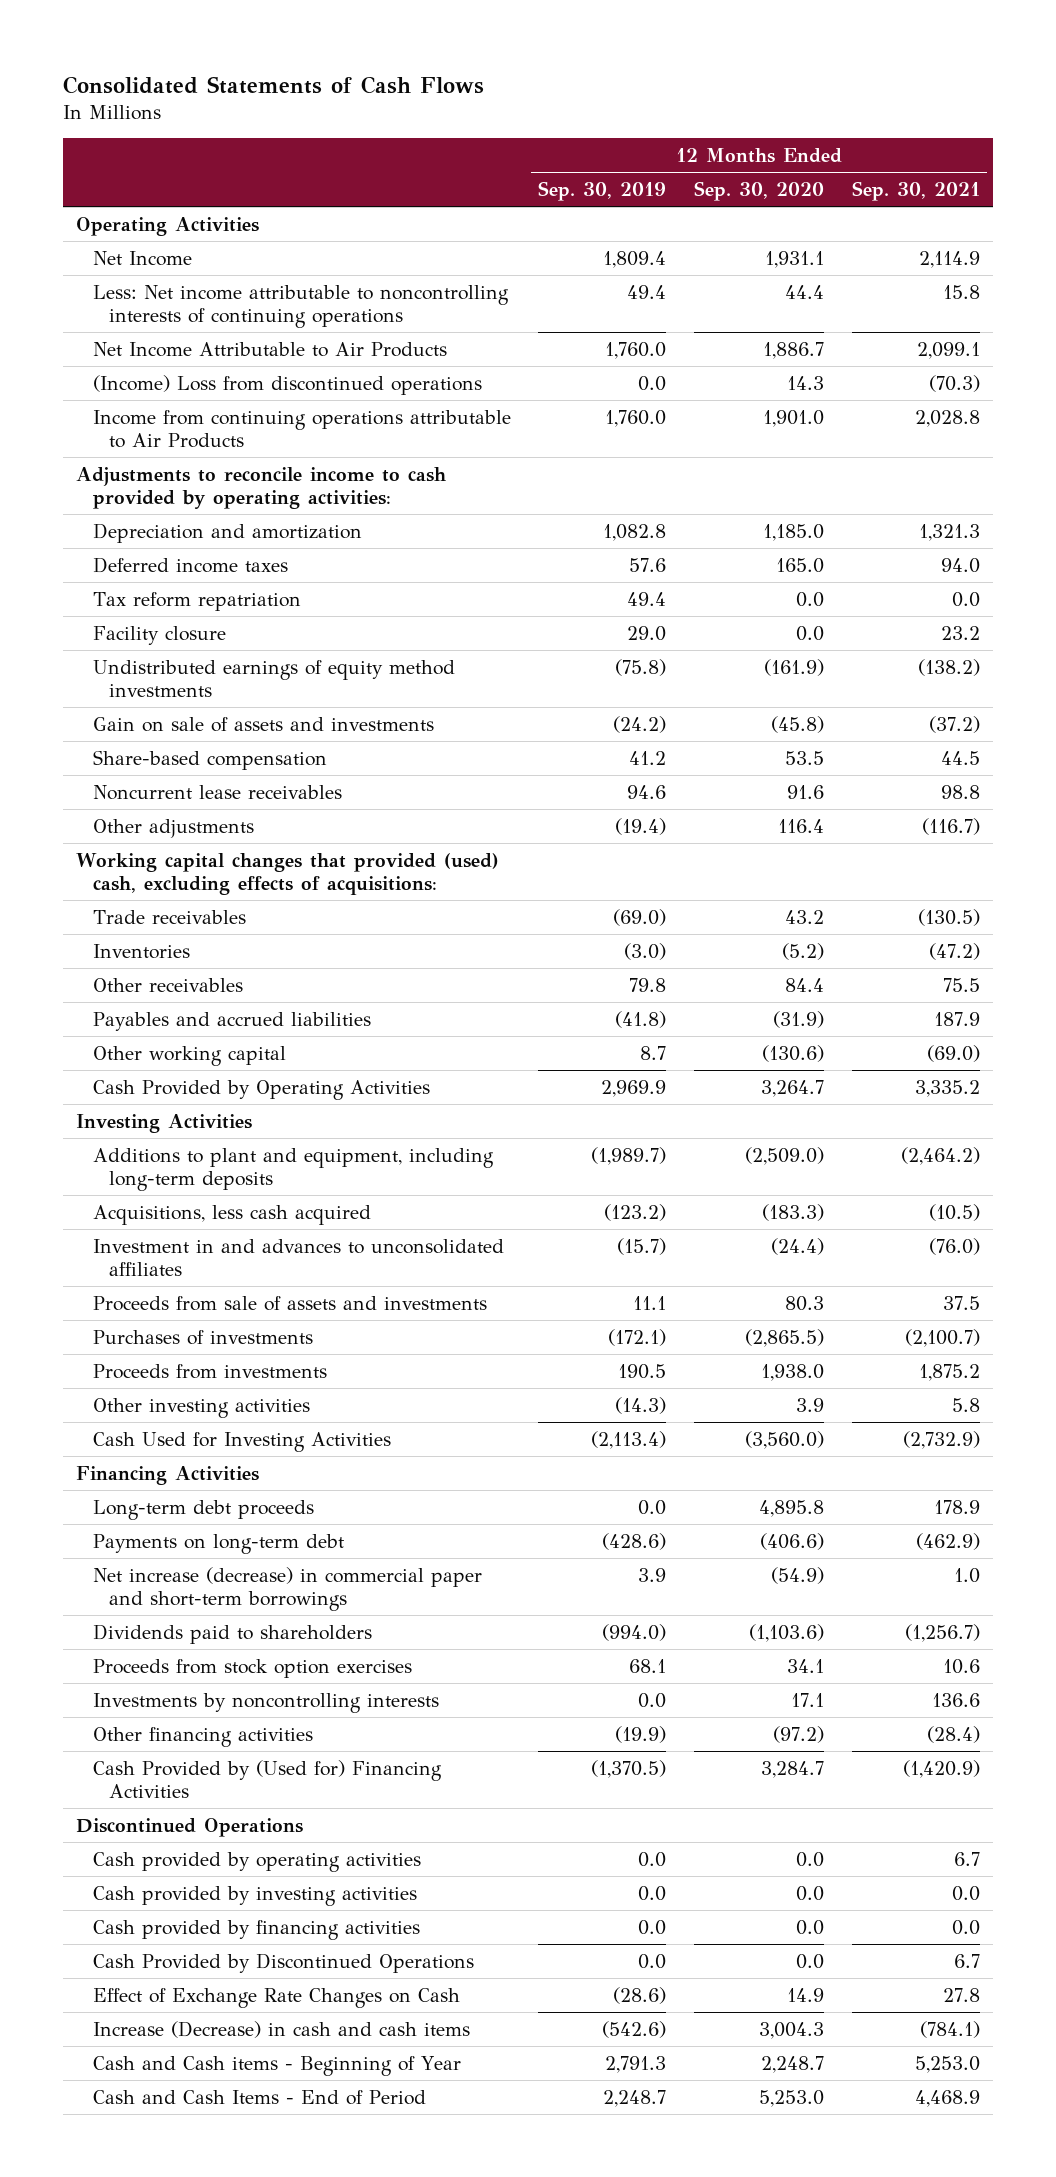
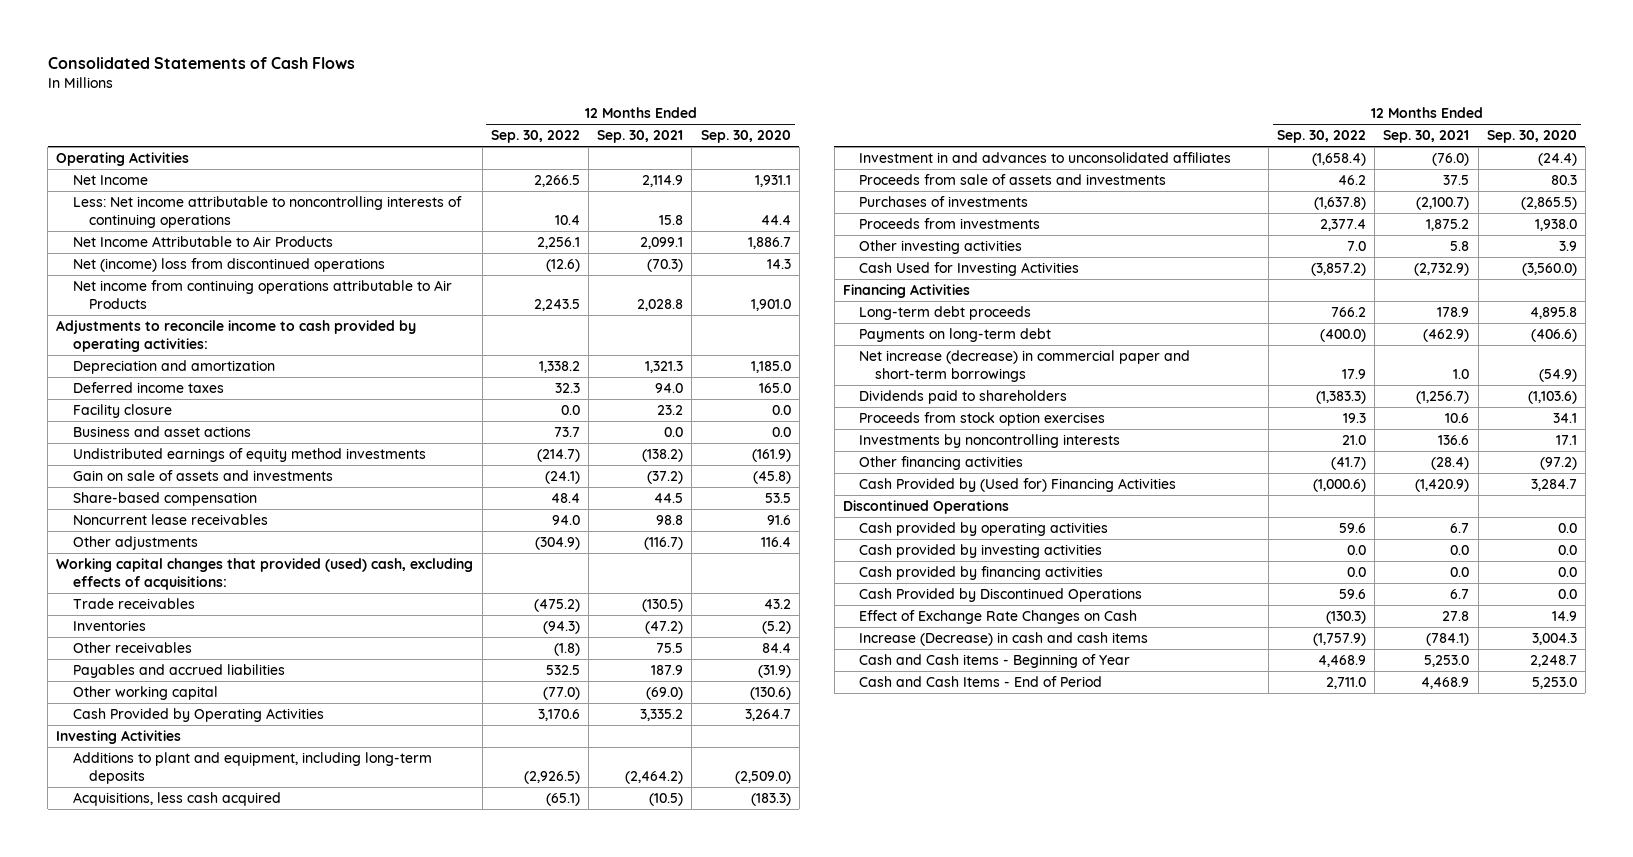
- | 12 Months Ended Sep. 30, 2019 | 12 Months Ended Sep. 30, 2020 | 12 Months Ended Sep. 30, 2021
+ | 12 Months Ended Sep. 30, 2022 | 12 Months Ended Sep. 30, 2021 | 12 Months Ended Sep. 30, 2020
- (Income) Loss from discontinued operations | 0.0 | 14.3 | (70.3)
- Income from continuing operations attributable to Air Products | 1,760.0 | 1,901.0 | 2,028.8
+ Net (income) loss from discontinued operations | (12.6) | (70.3) | 14.3
+ Net income from continuing operations attributable to Air Products | 2,243.5 | 2,028.8 | 1,901.0
- Tax reform repatriation | 49.4 | 0.0 | 0.0
+ Business and asset actions | 73.7 | 0.0 | 0.0

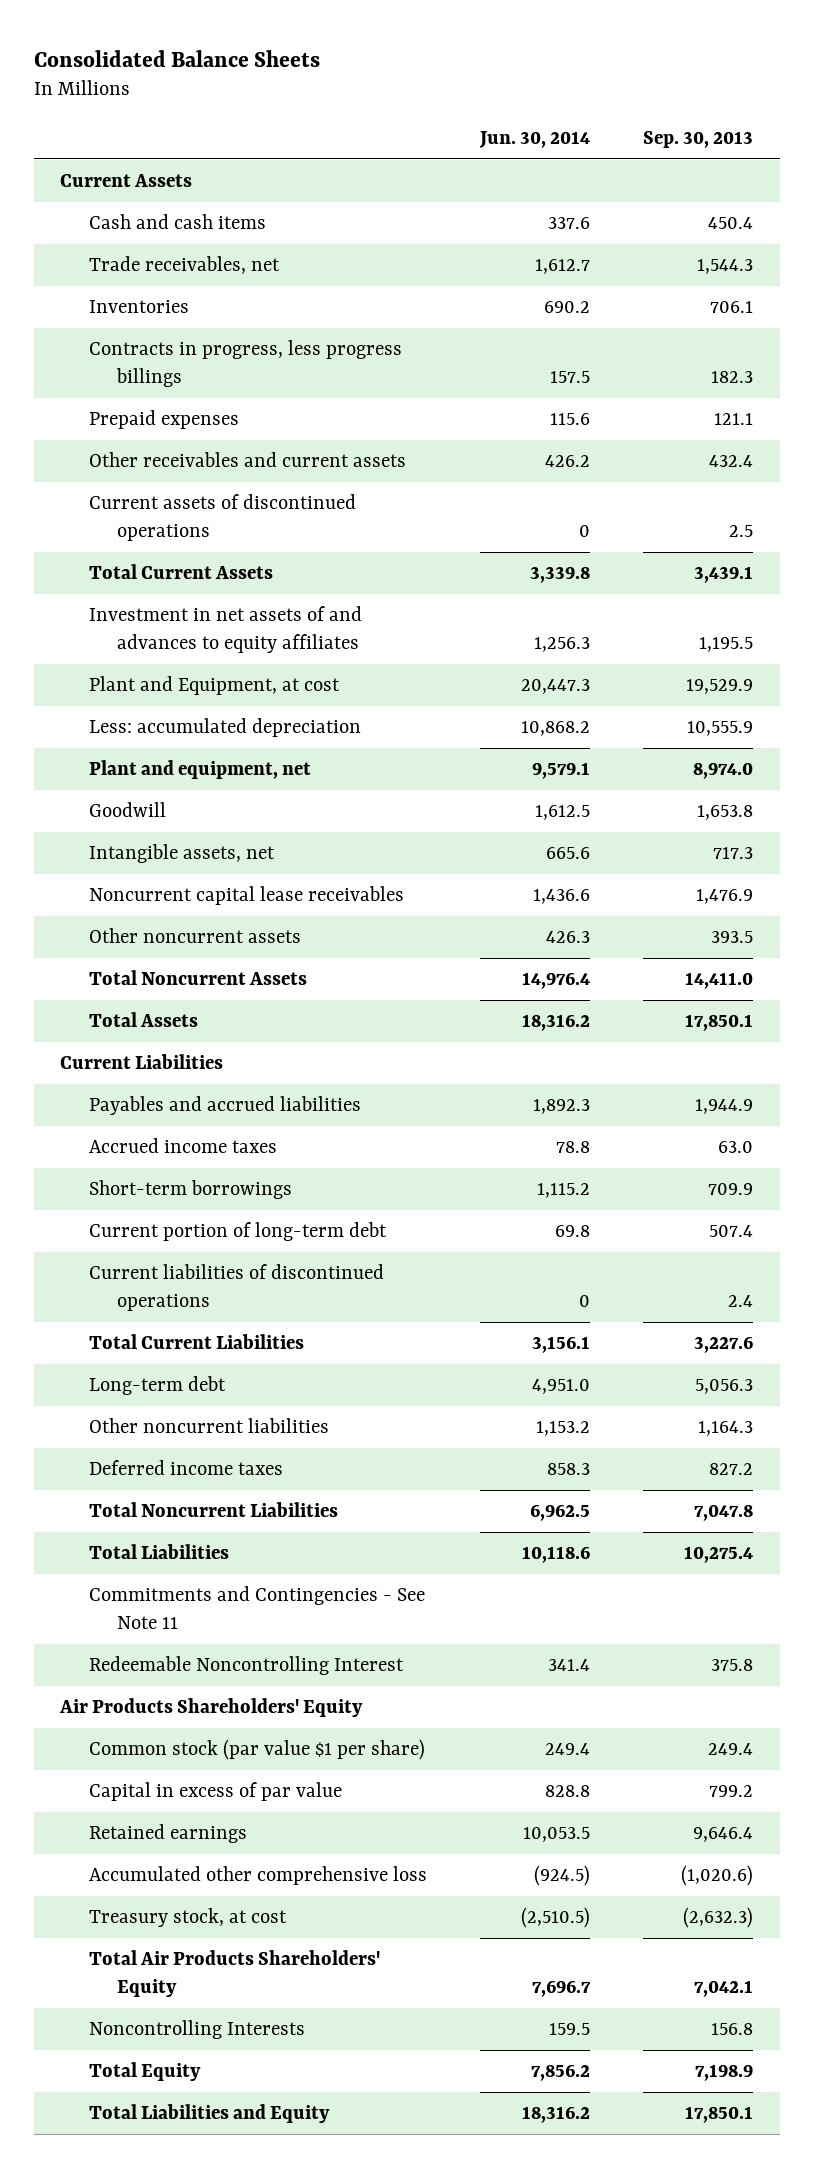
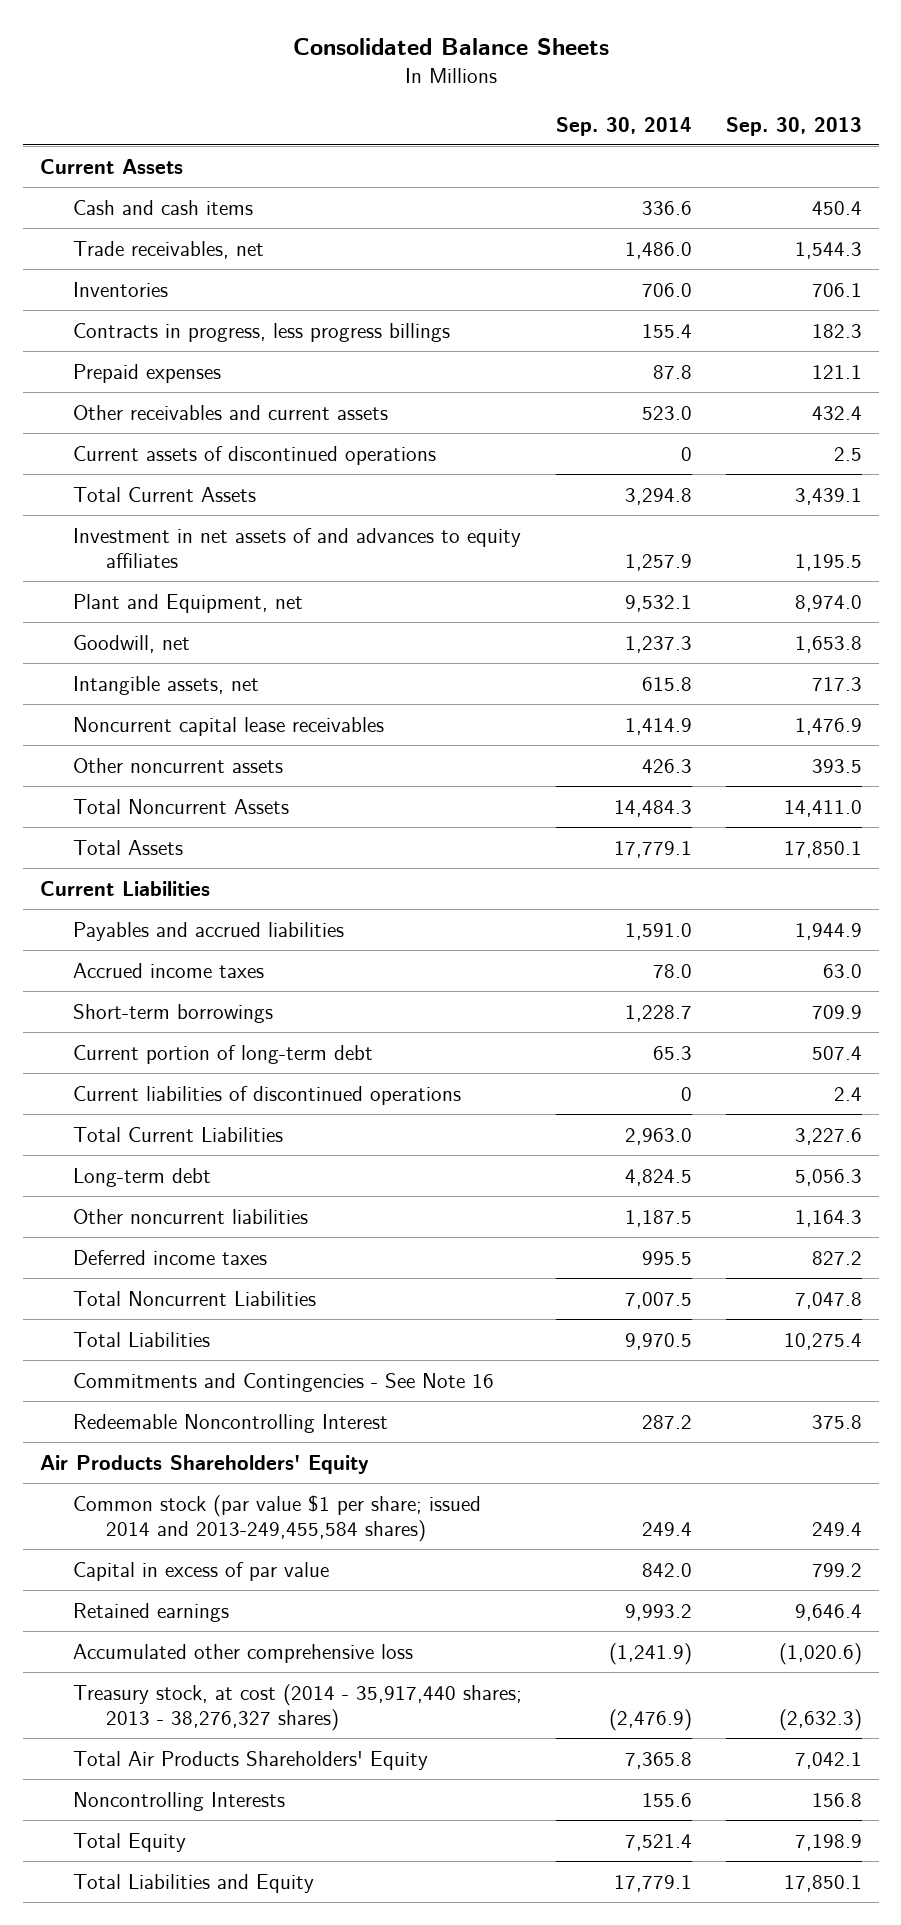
- | Jun. 30, 2014 | Sep. 30, 2013
+ | Sep. 30, 2014 | Sep. 30, 2013
- Plant and Equipment, at cost | 20,447.3 | 19,529.9
- Less: accumulated depreciation | 10,868.2 | 10,555.9
- Plant and equipment, net | 9,579.1 | 8,974.0
- Goodwill | 1,612.5 | 1,653.8
+ Plant and Equipment, net | 9,532.1 | 8,974.0
+ Goodwill, net | 1,237.3 | 1,653.8
- Commitments and Contingencies - See Note 11
+ Commitments and Contingencies - See Note 16
- Common stock (par value $1 per share) | 249.4 | 249.4
+ Common stock (par value $1 per share; issued 2014 and 2013-249,455,584 shares) | 249.4 | 249.4
- Treasury stock, at cost | (2,510.5) | (2,632.3)
+ Treasury stock, at cost (2014 - 35,917,440 shares; 2013 - 38,276,327 shares) | (2,476.9) | (2,632.3)

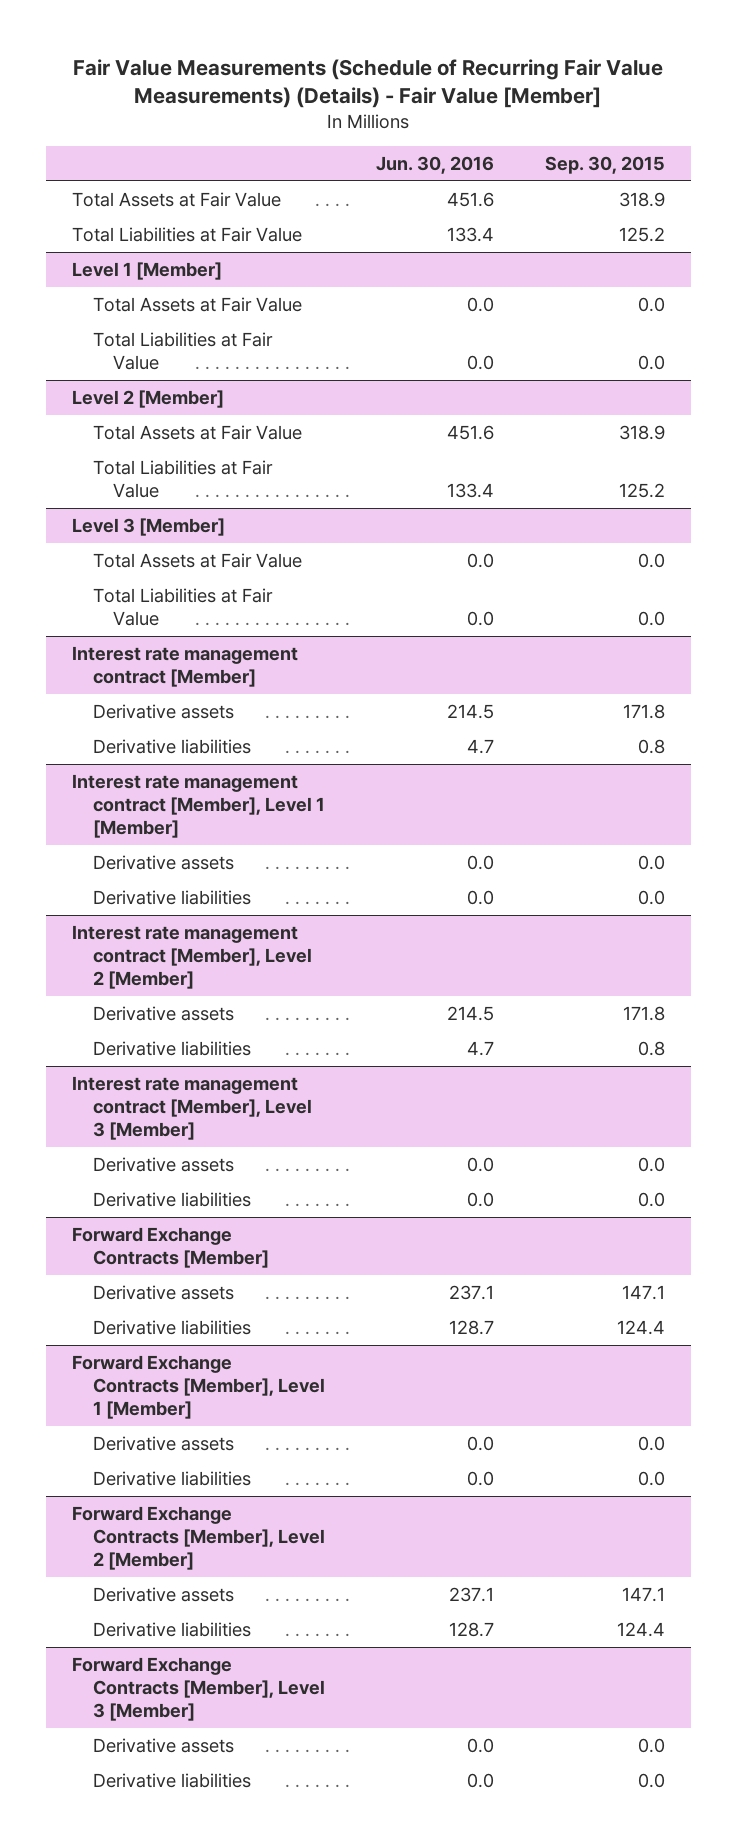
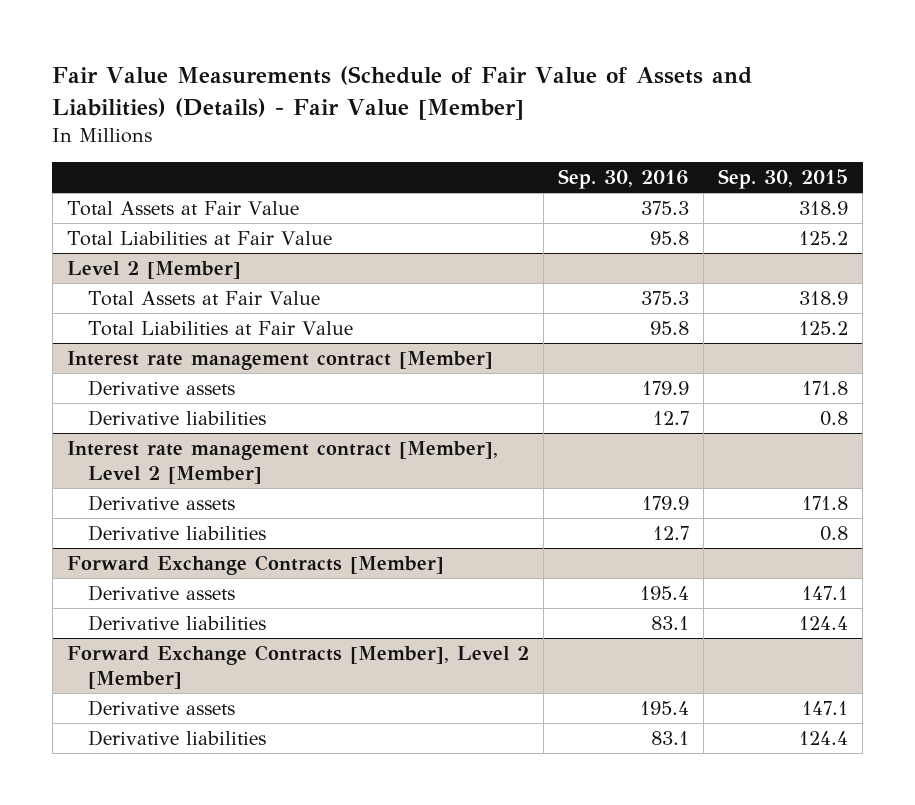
- Fair Value Measurements (Schedule of Recurring Fair Value Measurements) (Details) - Fair Value [Member]
+ Fair Value Measurements (Schedule of Fair Value of Assets and Liabilities) (Details) - Fair Value [Member]
- | Jun. 30, 2016 | Sep. 30, 2015
+ | Sep. 30, 2016 | Sep. 30, 2015
- Level 1 [Member]
- Total Assets at Fair Value | 0.0 | 0.0
- Total Liabilities at Fair Value | 0.0 | 0.0
- Level 3 [Member]
- Total Assets at Fair Value | 0.0 | 0.0
- Total Liabilities at Fair Value | 0.0 | 0.0
- Interest rate management contract [Member], Level 1 [Member]
- Derivative assets | 0.0 | 0.0
- Derivative liabilities | 0.0 | 0.0
- Interest rate management contract [Member], Level 3 [Member]
- Derivative assets | 0.0 | 0.0
- Derivative liabilities | 0.0 | 0.0
- Forward Exchange Contracts [Member], Level 1 [Member]
- Derivative assets | 0.0 | 0.0
- Derivative liabilities | 0.0 | 0.0
- Forward Exchange Contracts [Member], Level 3 [Member]
- Derivative assets | 0.0 | 0.0
- Derivative liabilities | 0.0 | 0.0

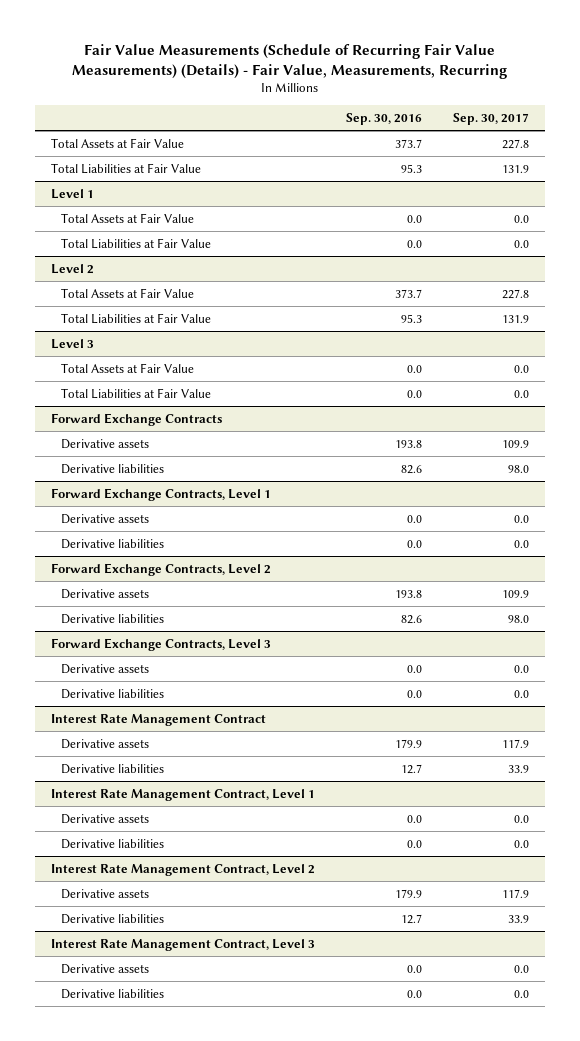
- Fair Value Measurements (Schedule of Fair Value of Assets and Liabilities) (Details) - Fair Value [Member]
+ Fair Value Measurements (Schedule of Recurring Fair Value Measurements) (Details) - Fair Value, Measurements, Recurring
- | Sep. 30, 2016 | Sep. 30, 2015
+ | Sep. 30, 2016 | Sep. 30, 2017
- Total Assets at Fair Value | 375.3 | 318.9
- Total Liabilities at Fair Value | 95.8 | 125.2
- Level 2 [Member]
- Total Assets at Fair Value | 375.3 | 318.9
- Total Liabilities at Fair Value | 95.8 | 125.2
- Interest rate management contract [Member]
+ Total Assets at Fair Value | 373.7 | 227.8
+ Total Liabilities at Fair Value | 95.3 | 131.9
+ Level 1
+ Total Assets at Fair Value | 0.0 | 0.0
+ Total Liabilities at Fair Value | 0.0 | 0.0
+ Level 2
+ Total Assets at Fair Value | 373.7 | 227.8
+ Total Liabilities at Fair Value | 95.3 | 131.9
+ Level 3
+ Total Assets at Fair Value | 0.0 | 0.0
+ Total Liabilities at Fair Value | 0.0 | 0.0
+ Forward Exchange Contracts
+ Derivative assets | 193.8 | 109.9
+ Derivative liabilities | 82.6 | 98.0
+ Forward Exchange Contracts, Level 1
+ Derivative assets | 0.0 | 0.0
+ Derivative liabilities | 0.0 | 0.0
+ Forward Exchange Contracts, Level 2
+ Derivative assets | 193.8 | 109.9
+ Derivative liabilities | 82.6 | 98.0
+ Forward Exchange Contracts, Level 3
+ Derivative assets | 0.0 | 0.0
+ Derivative liabilities | 0.0 | 0.0
+ Interest Rate Management Contract
- Interest rate management contract [Member], Level 2 [Member]
+ Interest Rate Management Contract, Level 1
+ Derivative assets | 0.0 | 0.0
+ Derivative liabilities | 0.0 | 0.0
+ Interest Rate Management Contract, Level 2
- Forward Exchange Contracts [Member]
- Derivative assets | 195.4 | 147.1
- Derivative liabilities | 83.1 | 124.4
- Forward Exchange Contracts [Member], Level 2 [Member]
- Derivative assets | 195.4 | 147.1
- Derivative liabilities | 83.1 | 124.4
+ Interest Rate Management Contract, Level 3
+ Derivative assets | 0.0 | 0.0
+ Derivative liabilities | 0.0 | 0.0

